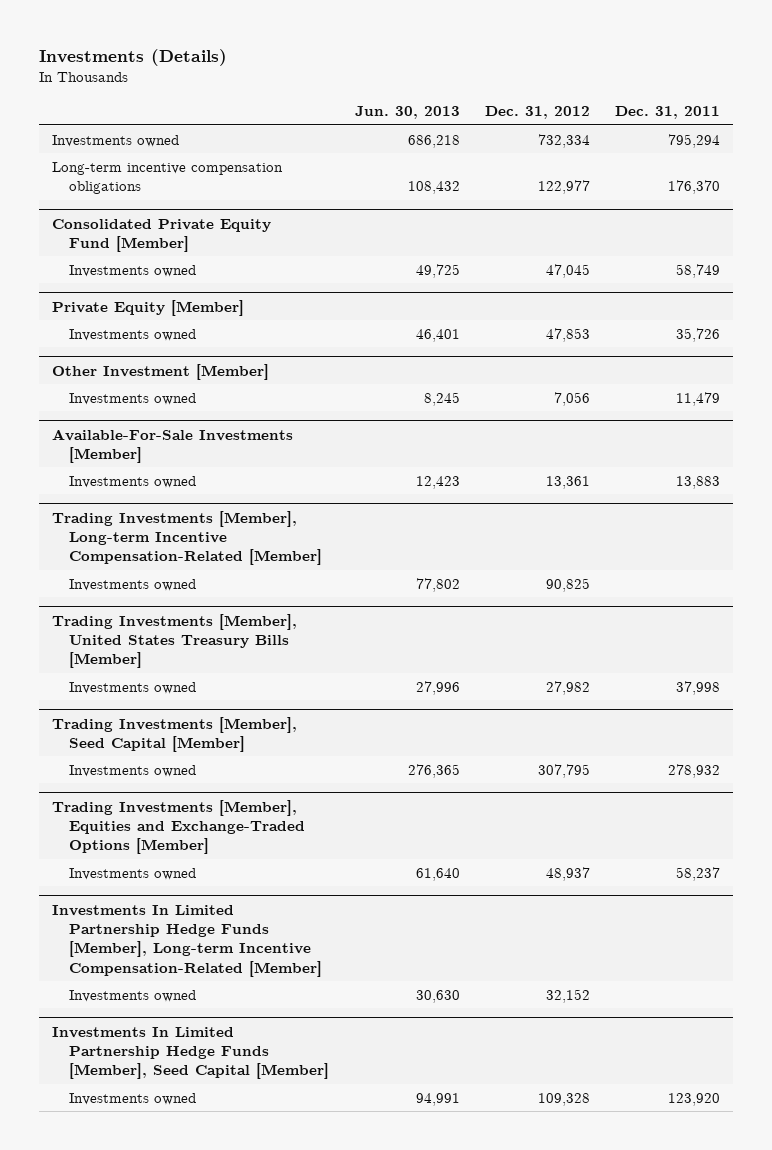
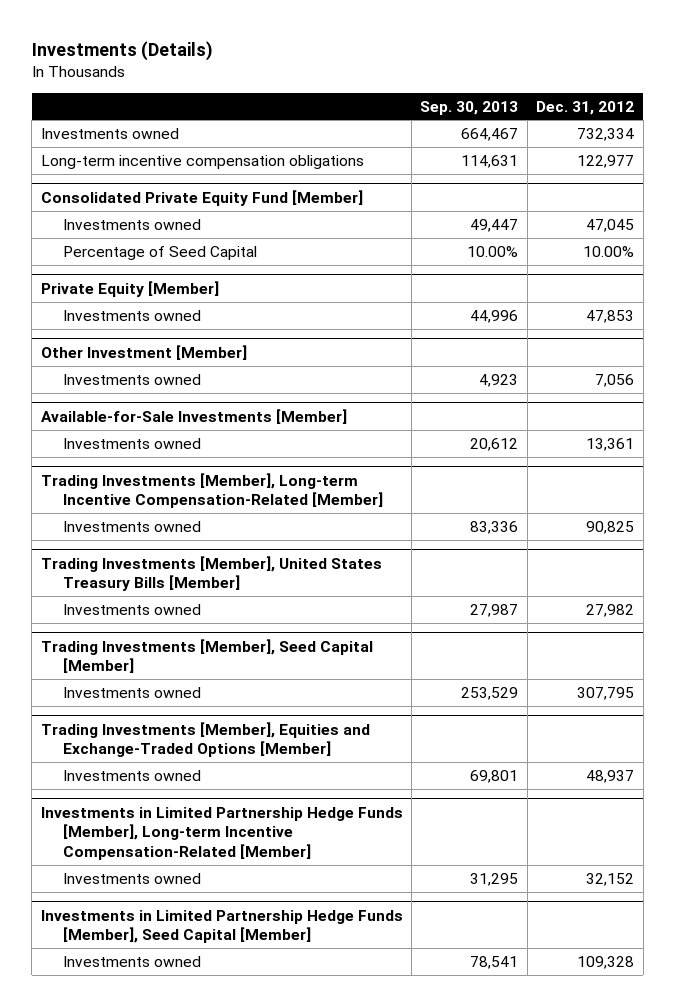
- | Jun. 30, 2013 | Dec. 31, 2012 | Dec. 31, 2011
+ | Sep. 30, 2013 | Dec. 31, 2012
@ Consolidated Private Equity Fund [Member]
+ Percentage of Seed Capital | 10.00% | 10.00%
- Available-For-Sale Investments [Member]
+ Available-for-Sale Investments [Member]
- Investments In Limited Partnership Hedge Funds [Member], Long-term Incentive Compensation-Related [Member]
+ Investments in Limited Partnership Hedge Funds [Member], Long-term Incentive Compensation-Related [Member]
- Investments In Limited Partnership Hedge Funds [Member], Seed Capital [Member]
+ Investments in Limited Partnership Hedge Funds [Member], Seed Capital [Member]

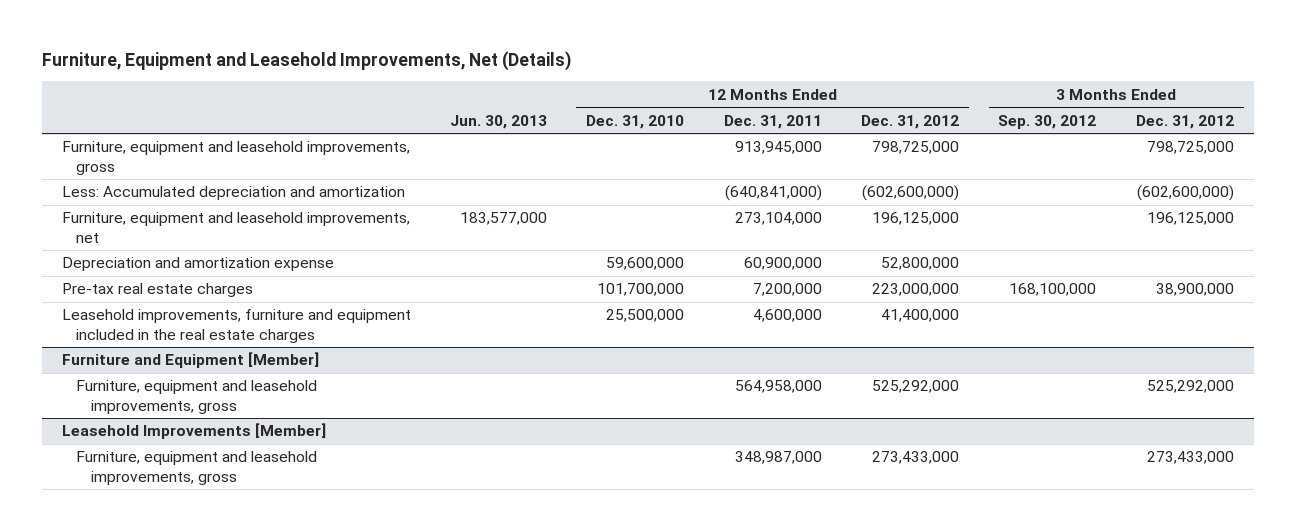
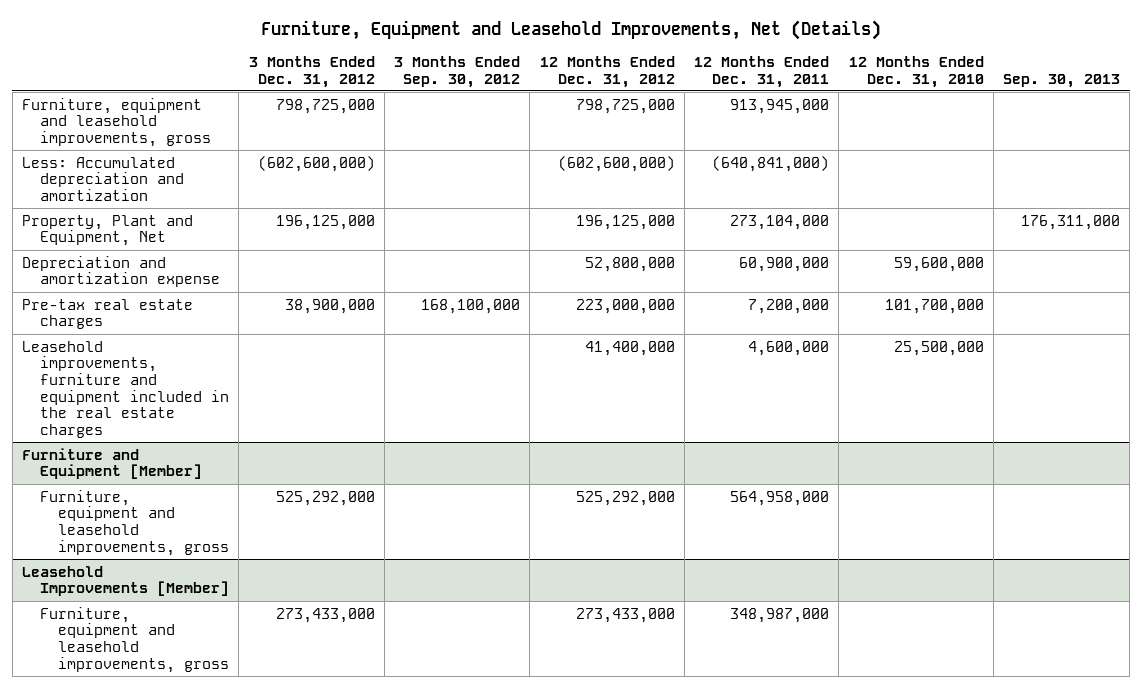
- | Jun. 30, 2013 | 12 Months Ended Dec. 31, 2010 | 12 Months Ended Dec. 31, 2011 | 12 Months Ended Dec. 31, 2012 | 3 Months Ended Sep. 30, 2012 | 3 Months Ended Dec. 31, 2012
+ | 3 Months Ended Dec. 31, 2012 | 3 Months Ended Sep. 30, 2012 | 12 Months Ended Dec. 31, 2012 | 12 Months Ended Dec. 31, 2011 | 12 Months Ended Dec. 31, 2010 | Sep. 30, 2013
- Furniture, equipment and leasehold improvements, net | 183,577,000 | | 273,104,000 | 196,125,000 | | 196,125,000
+ Property, Plant and Equipment, Net | 196,125,000 | | 196,125,000 | 273,104,000 | | 176,311,000

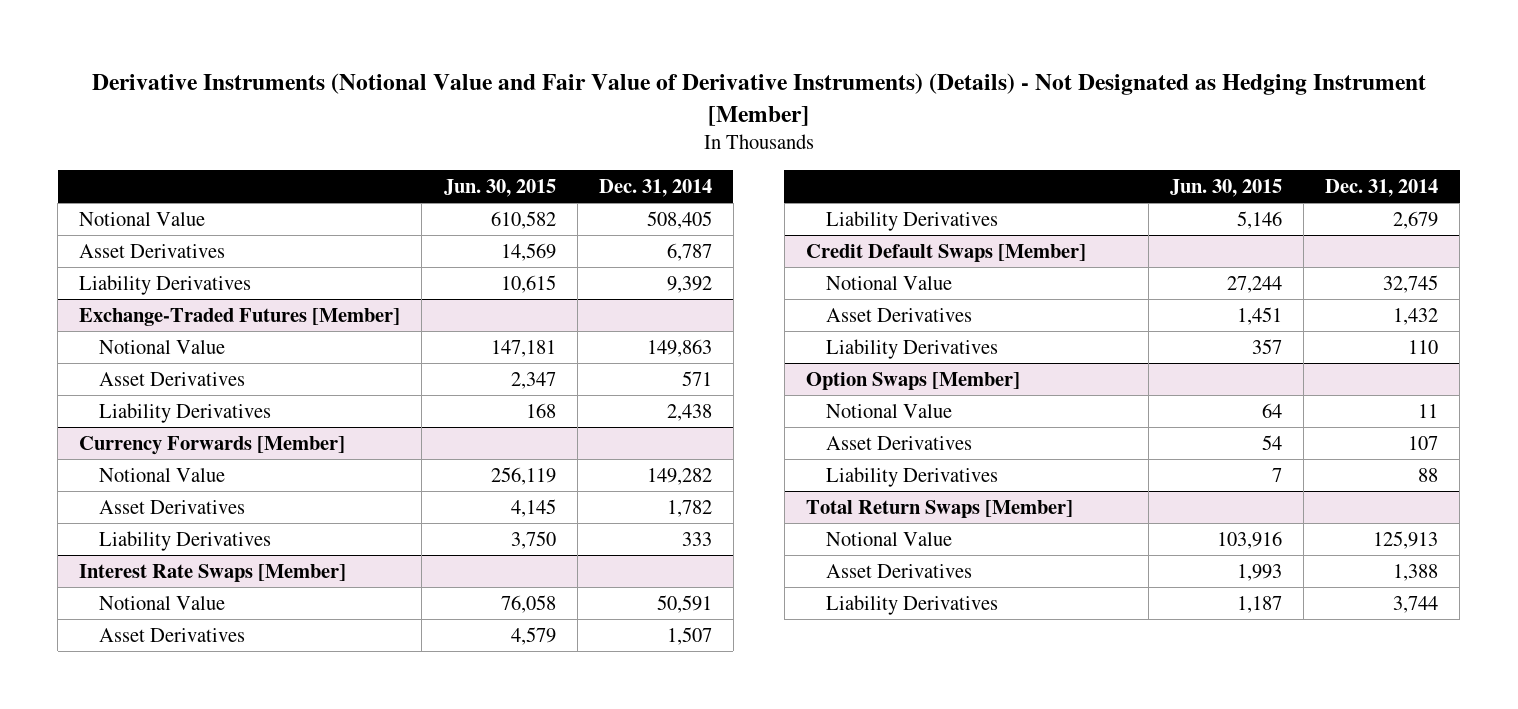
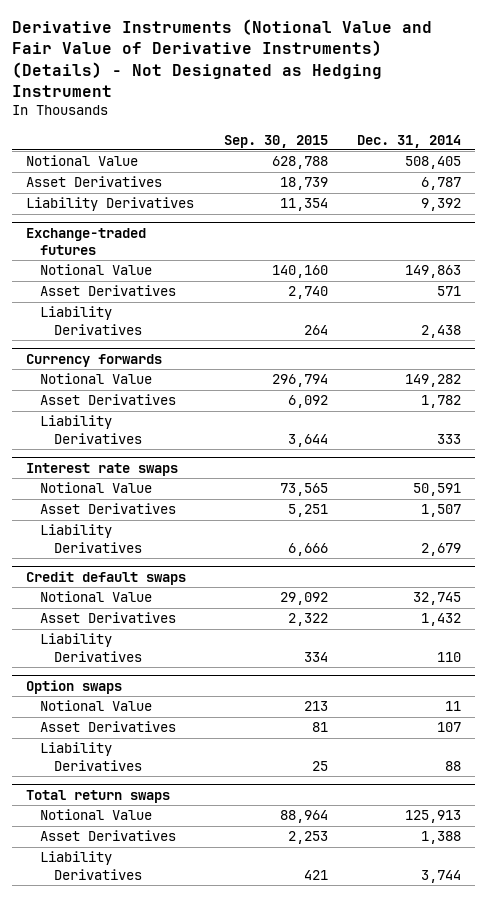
- Derivative Instruments (Notional Value and Fair Value of Derivative Instruments) (Details) - Not Designated as Hedging Instrument [Member]
+ Derivative Instruments (Notional Value and Fair Value of Derivative Instruments) (Details) - Not Designated as Hedging Instrument
- | Jun. 30, 2015 | Dec. 31, 2014
+ | Sep. 30, 2015 | Dec. 31, 2014
- Exchange-Traded Futures [Member]
+ Exchange-traded futures
- Currency Forwards [Member]
+ Currency forwards
- Interest Rate Swaps [Member]
+ Interest rate swaps
- Credit Default Swaps [Member]
+ Credit default swaps
- Option Swaps [Member]
+ Option swaps
- Total Return Swaps [Member]
+ Total return swaps

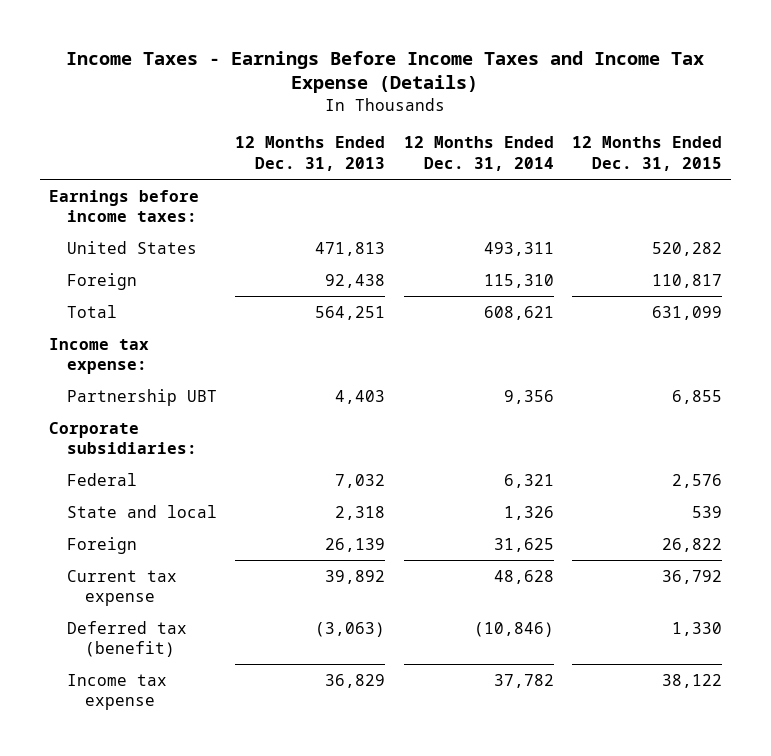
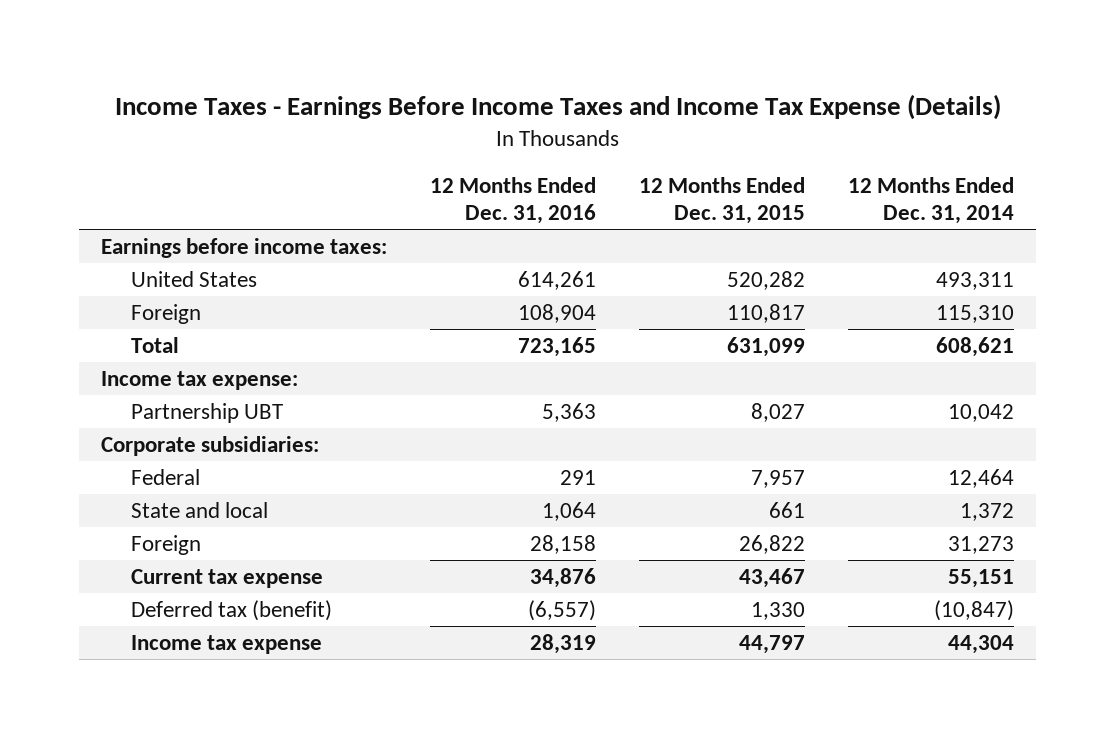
- | 12 Months Ended Dec. 31, 2013 | 12 Months Ended Dec. 31, 2014 | 12 Months Ended Dec. 31, 2015
+ | 12 Months Ended Dec. 31, 2016 | 12 Months Ended Dec. 31, 2015 | 12 Months Ended Dec. 31, 2014
- Partnership UBT | 4,403 | 9,356 | 6,855
+ Partnership UBT | 5,363 | 8,027 | 10,042
- Federal | 7,032 | 6,321 | 2,576
- State and local | 2,318 | 1,326 | 539
- Foreign | 26,139 | 31,625 | 26,822
- Current tax expense | 39,892 | 48,628 | 36,792
- Deferred tax (benefit) | (3,063) | (10,846) | 1,330
- Income tax expense | 36,829 | 37,782 | 38,122
+ Federal | 291 | 7,957 | 12,464
+ State and local | 1,064 | 661 | 1,372
+ Foreign | 28,158 | 26,822 | 31,273
+ Current tax expense | 34,876 | 43,467 | 55,151
+ Deferred tax (benefit) | (6,557) | 1,330 | (10,847)
+ Income tax expense | 28,319 | 44,797 | 44,304

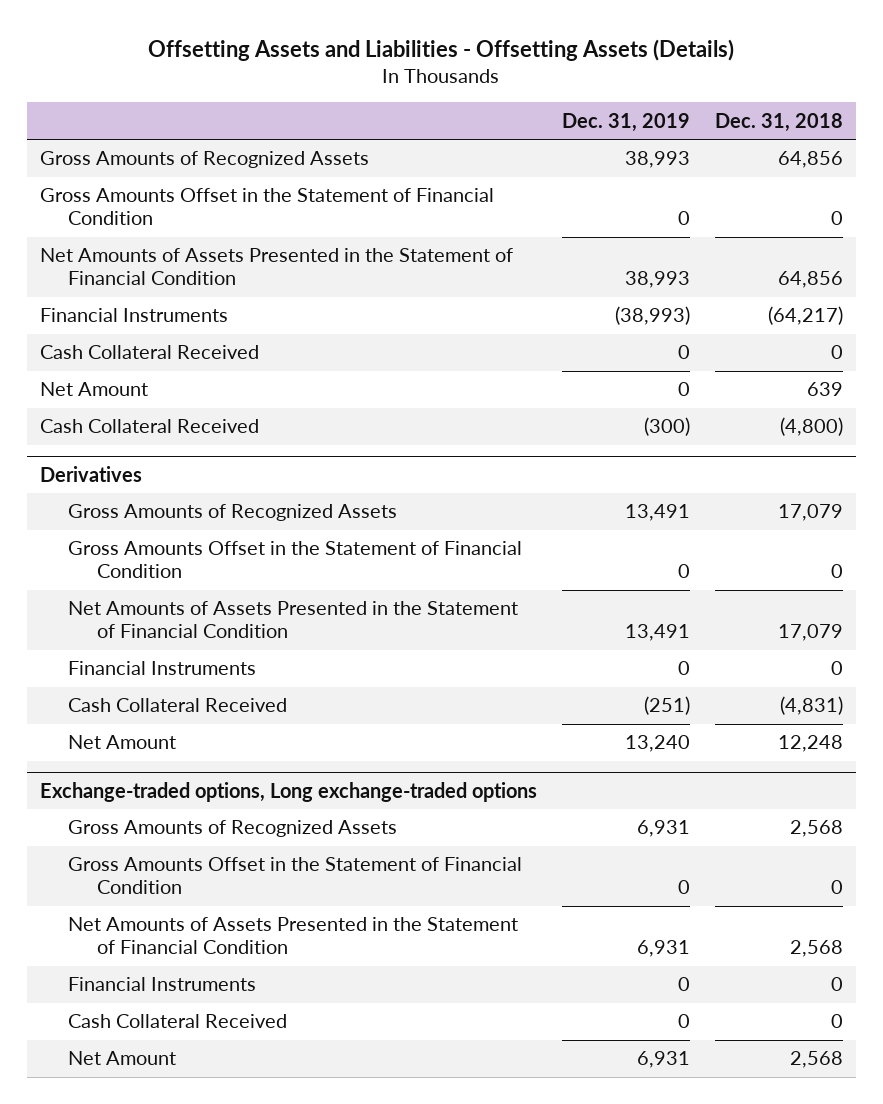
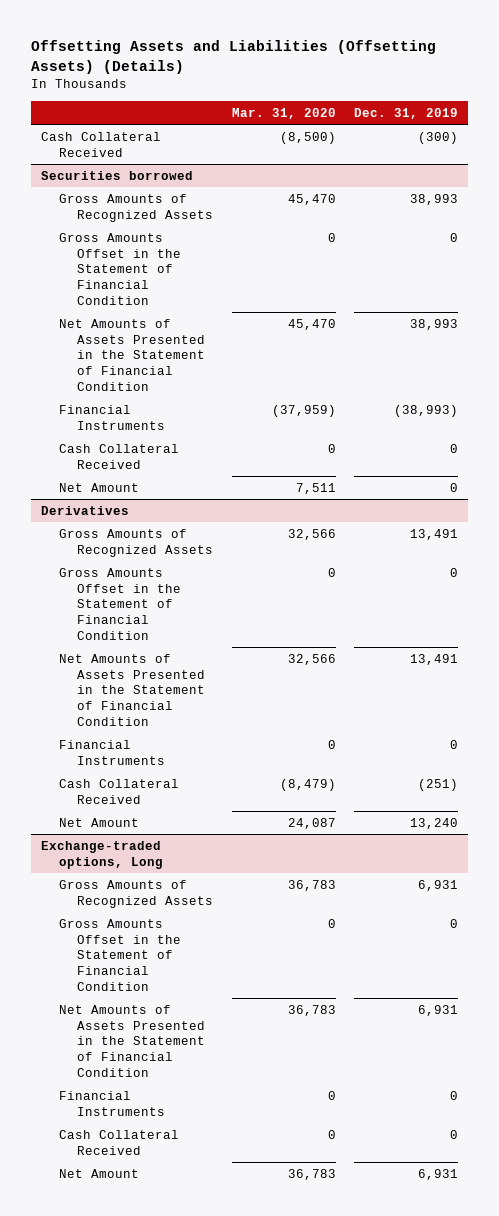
- Offsetting Assets and Liabilities - Offsetting Assets (Details)
+ Offsetting Assets and Liabilities (Offsetting Assets) (Details)
- | Dec. 31, 2019 | Dec. 31, 2018
+ | Mar. 31, 2020 | Dec. 31, 2019
moved up: Cash Collateral Received | (8,500) | (300)
+ Securities borrowed
- Exchange-traded options, Long exchange-traded options
+ Exchange-traded options, Long

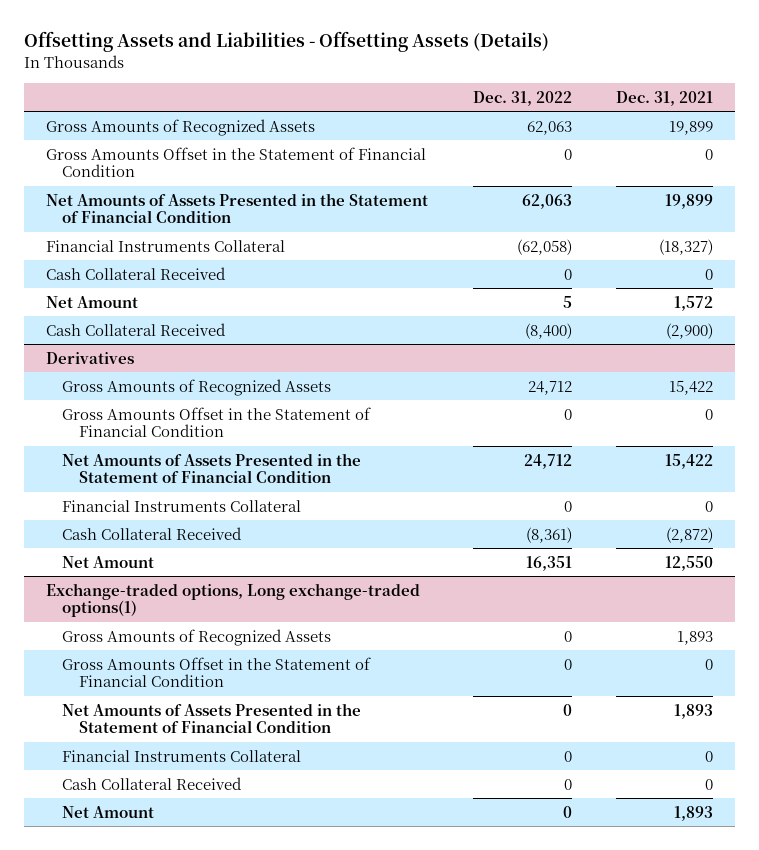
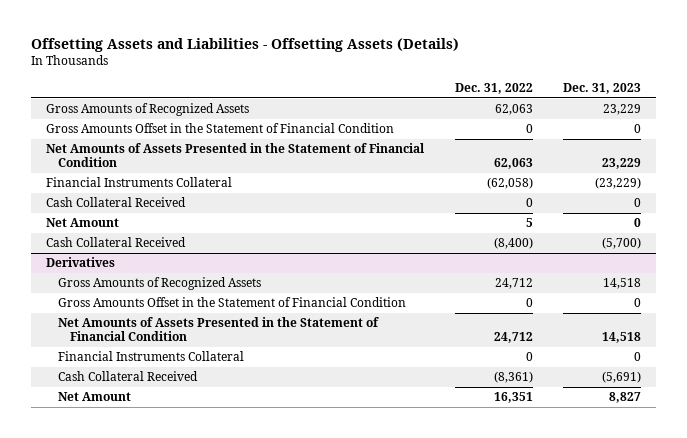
- | Dec. 31, 2022 | Dec. 31, 2021
+ | Dec. 31, 2022 | Dec. 31, 2023
- Exchange-traded options, Long exchange-traded options(1)
- Gross Amounts of Recognized Assets | 0 | 1,893
- Gross Amounts Offset in the Statement of Financial Condition | 0 | 0
- Net Amounts of Assets Presented in the Statement of Financial Condition | 0 | 1,893
- Financial Instruments Collateral | 0 | 0
- Cash Collateral Received | 0 | 0
- Net Amount | 0 | 1,893

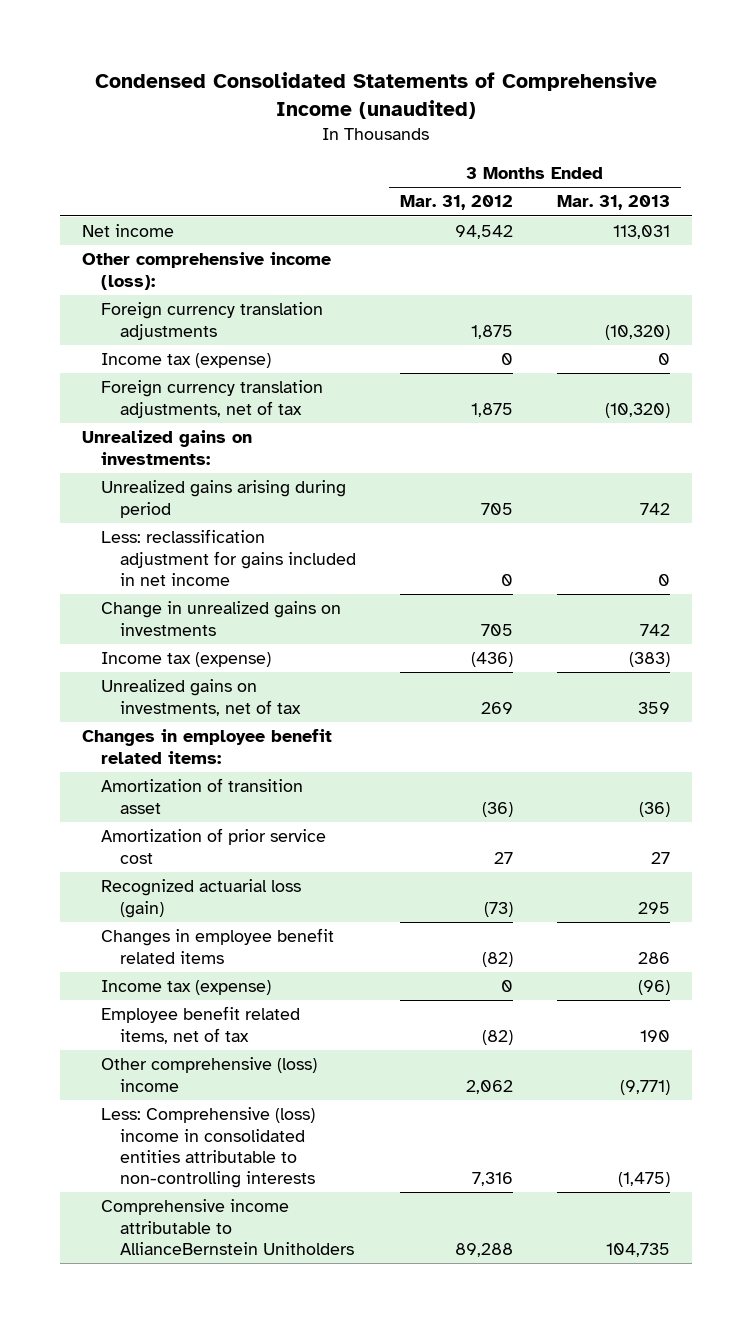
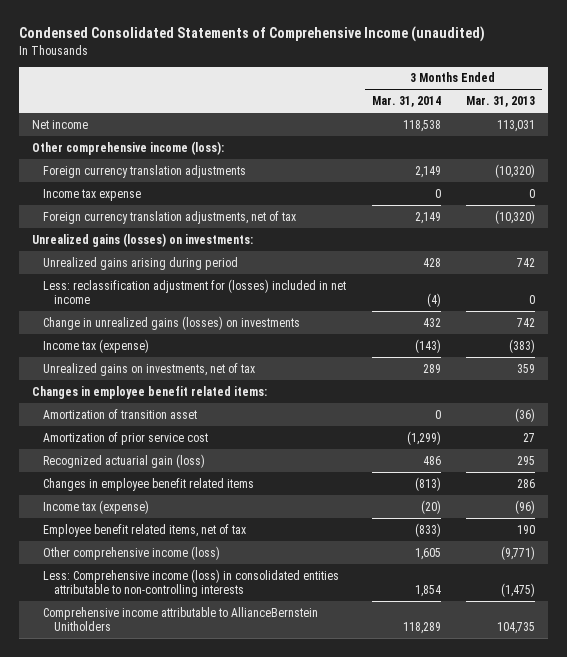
- | 3 Months Ended Mar. 31, 2012 | 3 Months Ended Mar. 31, 2013
+ | 3 Months Ended Mar. 31, 2014 | 3 Months Ended Mar. 31, 2013
- Income tax (expense) | 0 | 0
+ Income tax expense | 0 | 0
- Unrealized gains on investments:
+ Unrealized gains (losses) on investments:
- Less: reclassification adjustment for gains included in net income | 0 | 0
- Change in unrealized gains on investments | 705 | 742
+ Less: reclassification adjustment for (losses) included in net income | (4) | 0
+ Change in unrealized gains (losses) on investments | 432 | 742
- Recognized actuarial loss (gain) | (73) | 295
+ Recognized actuarial gain (loss) | 486 | 295
- Other comprehensive (loss) income | 2,062 | (9,771)
- Less: Comprehensive (loss) income in consolidated entities attributable to non-controlling interests | 7,316 | (1,475)
+ Other comprehensive income (loss) | 1,605 | (9,771)
+ Less: Comprehensive income (loss) in consolidated entities attributable to non-controlling interests | 1,854 | (1,475)

